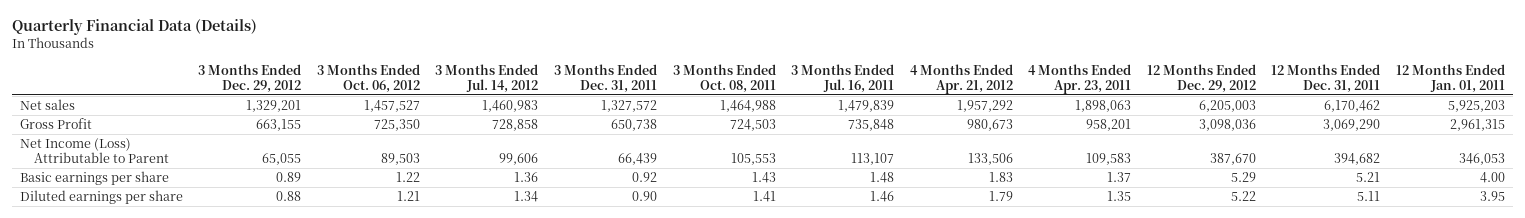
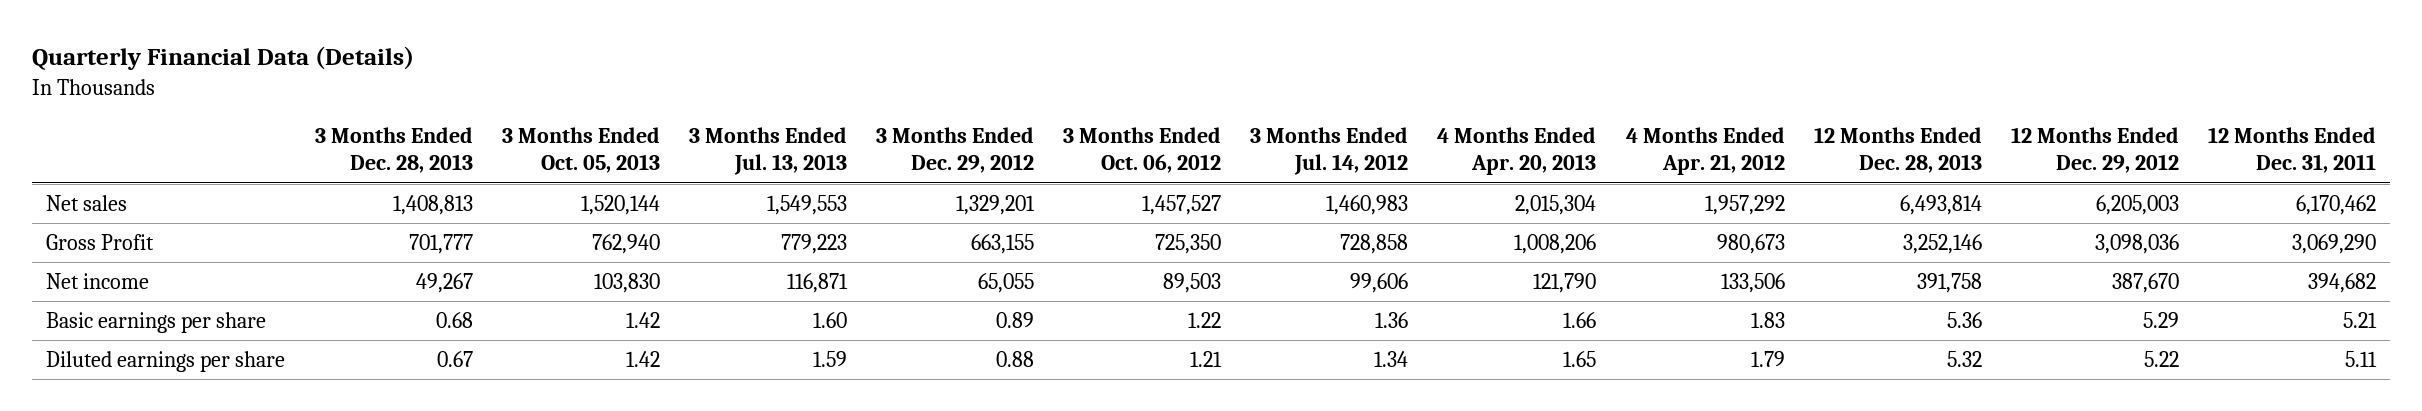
- | 3 Months Ended Dec. 29, 2012 | 3 Months Ended Oct. 06, 2012 | 3 Months Ended Jul. 14, 2012 | 3 Months Ended Dec. 31, 2011 | 3 Months Ended Oct. 08, 2011 | 3 Months Ended Jul. 16, 2011 | 4 Months Ended Apr. 21, 2012 | 4 Months Ended Apr. 23, 2011 | 12 Months Ended Dec. 29, 2012 | 12 Months Ended Dec. 31, 2011 | 12 Months Ended Jan. 01, 2011
+ | 3 Months Ended Dec. 28, 2013 | 3 Months Ended Oct. 05, 2013 | 3 Months Ended Jul. 13, 2013 | 3 Months Ended Dec. 29, 2012 | 3 Months Ended Oct. 06, 2012 | 3 Months Ended Jul. 14, 2012 | 4 Months Ended Apr. 20, 2013 | 4 Months Ended Apr. 21, 2012 | 12 Months Ended Dec. 28, 2013 | 12 Months Ended Dec. 29, 2012 | 12 Months Ended Dec. 31, 2011
- Net Income (Loss) Attributable to Parent | 65,055 | 89,503 | 99,606 | 66,439 | 105,553 | 113,107 | 133,506 | 109,583 | 387,670 | 394,682 | 346,053
+ Net income | 49,267 | 103,830 | 116,871 | 65,055 | 89,503 | 99,606 | 121,790 | 133,506 | 391,758 | 387,670 | 394,682

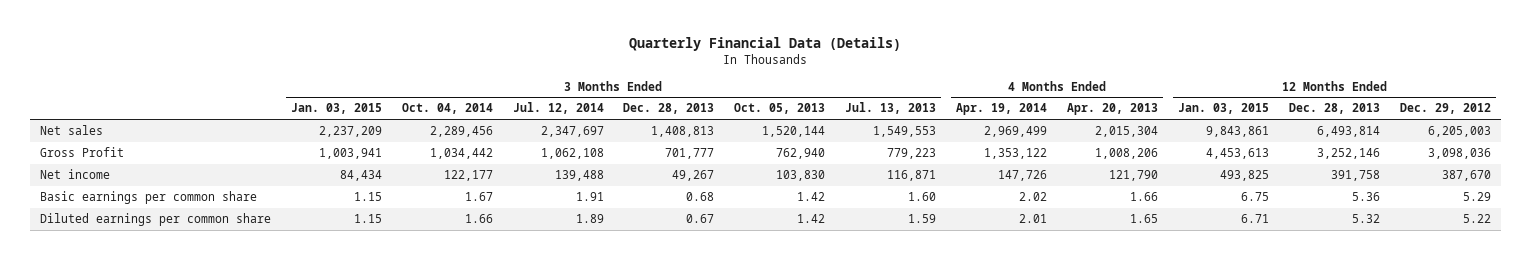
- | 3 Months Ended Dec. 28, 2013 | 3 Months Ended Oct. 05, 2013 | 3 Months Ended Jul. 13, 2013 | 3 Months Ended Dec. 29, 2012 | 3 Months Ended Oct. 06, 2012 | 3 Months Ended Jul. 14, 2012 | 4 Months Ended Apr. 20, 2013 | 4 Months Ended Apr. 21, 2012 | 12 Months Ended Dec. 28, 2013 | 12 Months Ended Dec. 29, 2012 | 12 Months Ended Dec. 31, 2011
+ | 3 Months Ended Jan. 03, 2015 | 3 Months Ended Oct. 04, 2014 | 3 Months Ended Jul. 12, 2014 | 3 Months Ended Dec. 28, 2013 | 3 Months Ended Oct. 05, 2013 | 3 Months Ended Jul. 13, 2013 | 4 Months Ended Apr. 19, 2014 | 4 Months Ended Apr. 20, 2013 | 12 Months Ended Jan. 03, 2015 | 12 Months Ended Dec. 28, 2013 | 12 Months Ended Dec. 29, 2012
- Basic earnings per share | 0.68 | 1.42 | 1.60 | 0.89 | 1.22 | 1.36 | 1.66 | 1.83 | 5.36 | 5.29 | 5.21
- Diluted earnings per share | 0.67 | 1.42 | 1.59 | 0.88 | 1.21 | 1.34 | 1.65 | 1.79 | 5.32 | 5.22 | 5.11
+ Basic earnings per common share | 1.15 | 1.67 | 1.91 | 0.68 | 1.42 | 1.60 | 2.02 | 1.66 | 6.75 | 5.36 | 5.29
+ Diluted earnings per common share | 1.15 | 1.66 | 1.89 | 0.67 | 1.42 | 1.59 | 2.01 | 1.65 | 6.71 | 5.32 | 5.22

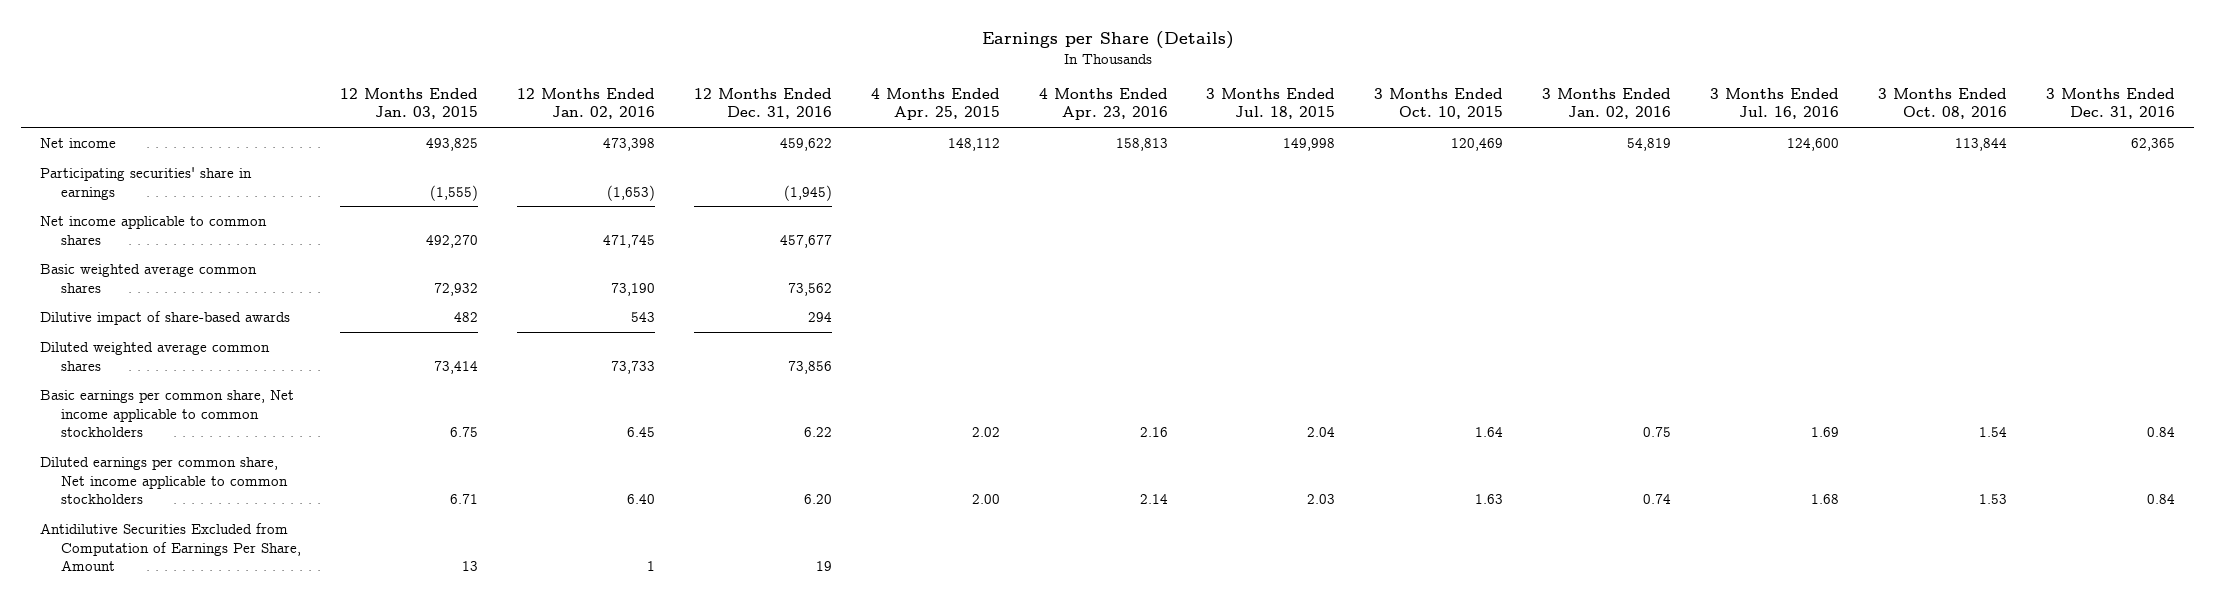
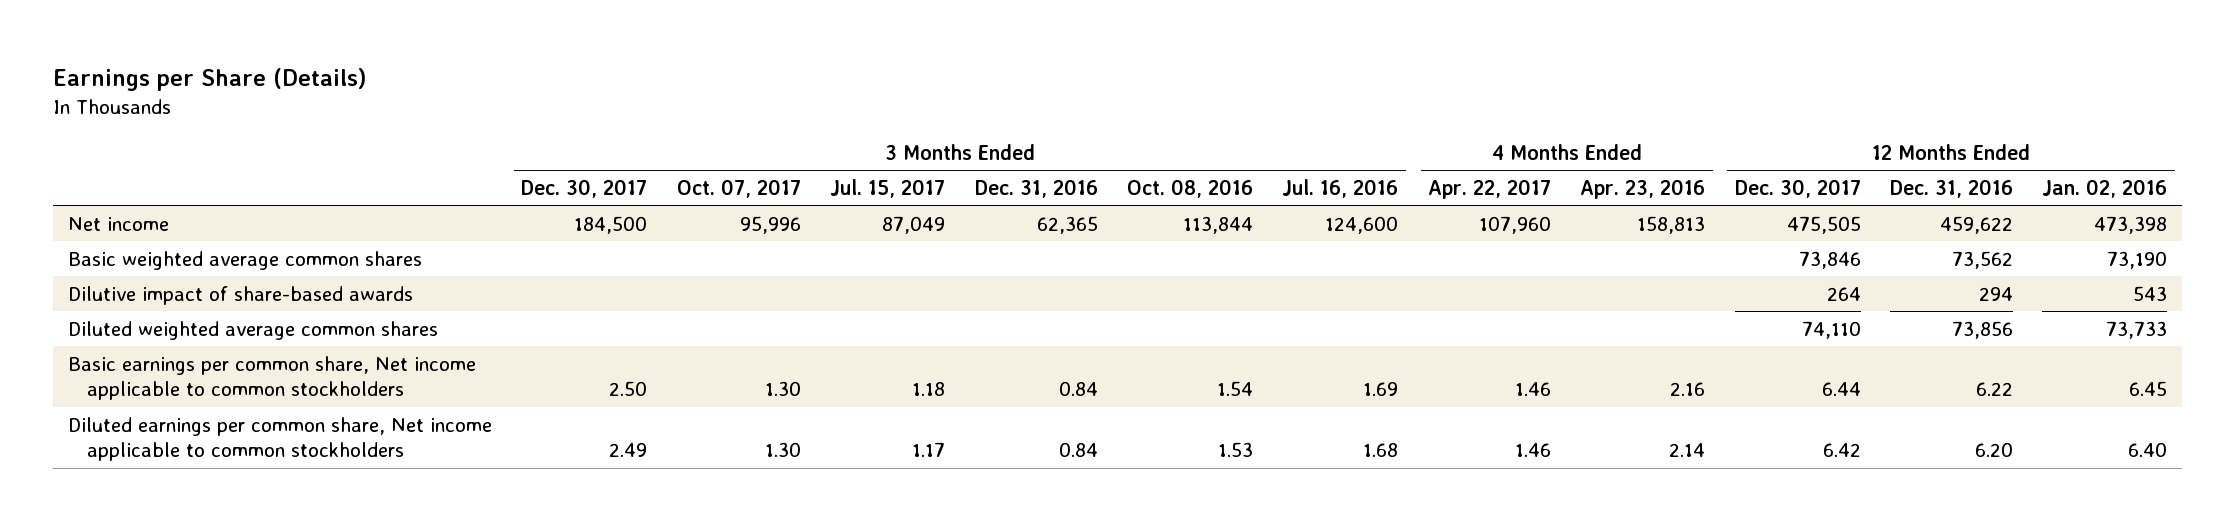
- | 12 Months Ended Jan. 03, 2015 | 12 Months Ended Jan. 02, 2016 | 12 Months Ended Dec. 31, 2016 | 4 Months Ended Apr. 25, 2015 | 4 Months Ended Apr. 23, 2016 | 3 Months Ended Jul. 18, 2015 | 3 Months Ended Oct. 10, 2015 | 3 Months Ended Jan. 02, 2016 | 3 Months Ended Jul. 16, 2016 | 3 Months Ended Oct. 08, 2016 | 3 Months Ended Dec. 31, 2016
+ | 3 Months Ended Dec. 30, 2017 | 3 Months Ended Oct. 07, 2017 | 3 Months Ended Jul. 15, 2017 | 3 Months Ended Dec. 31, 2016 | 3 Months Ended Oct. 08, 2016 | 3 Months Ended Jul. 16, 2016 | 4 Months Ended Apr. 22, 2017 | 4 Months Ended Apr. 23, 2016 | 12 Months Ended Dec. 30, 2017 | 12 Months Ended Dec. 31, 2016 | 12 Months Ended Jan. 02, 2016
- Participating securities' share in earnings | (1,555) | (1,653) | (1,945) | | | | | | | |
- Net income applicable to common shares | 492,270 | 471,745 | 457,677 | | | | | | | |
- Antidilutive Securities Excluded from Computation of Earnings Per Share, Amount | 13 | 1 | 19 | | | | | | | |

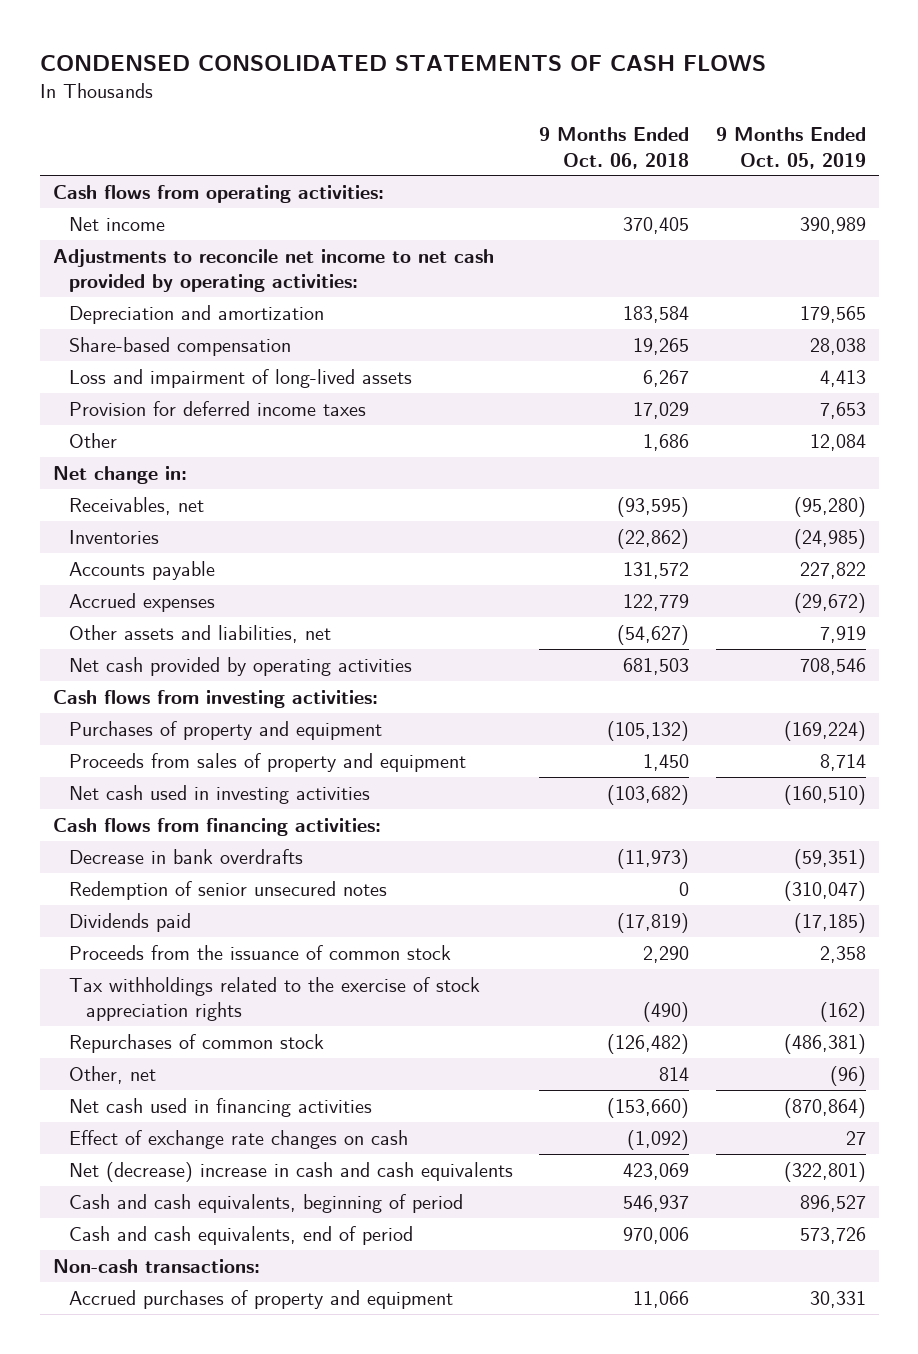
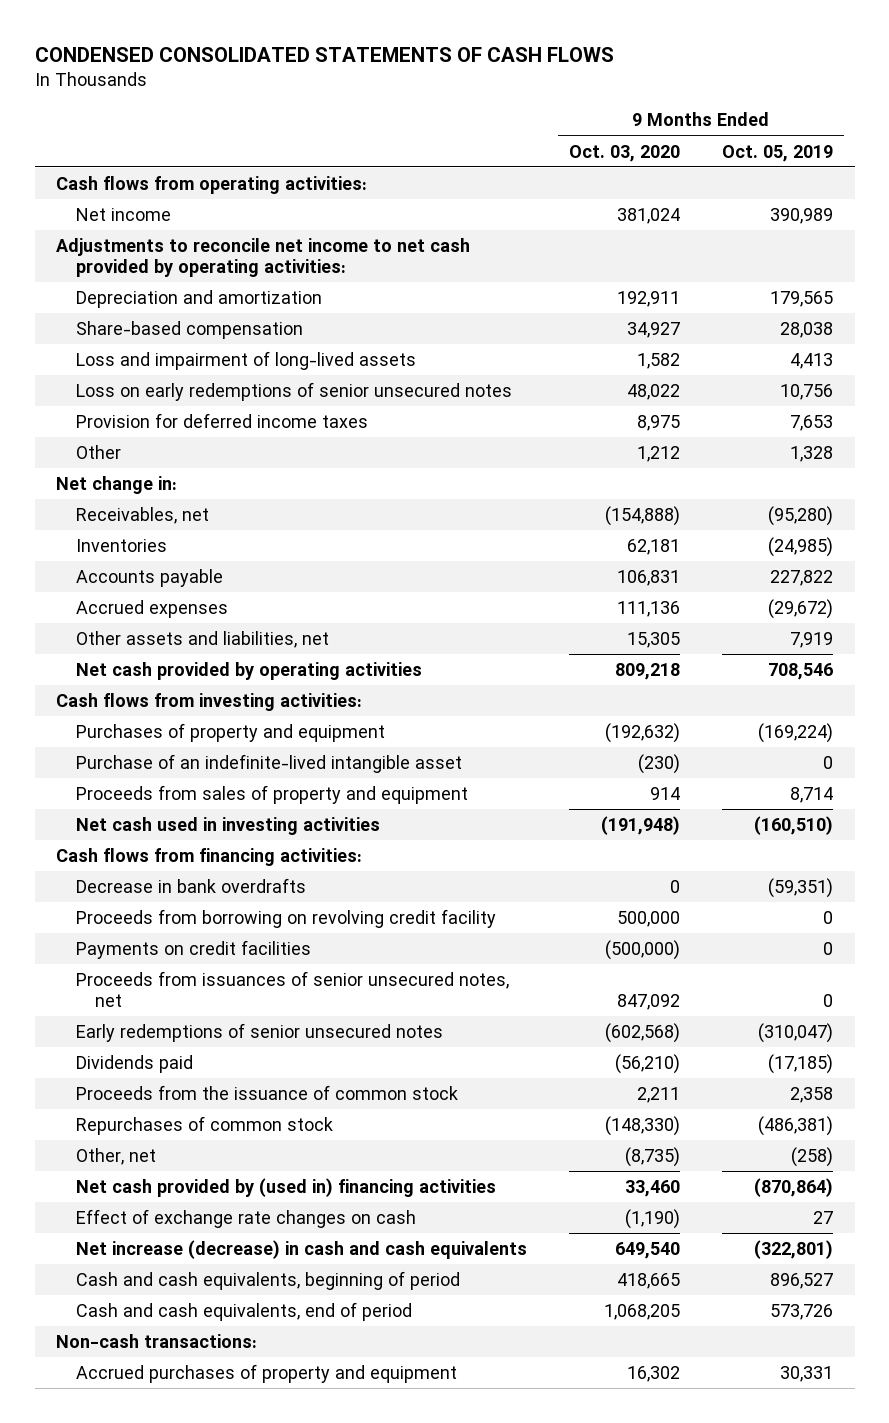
- | 9 Months Ended Oct. 06, 2018 | 9 Months Ended Oct. 05, 2019
+ | 9 Months Ended Oct. 03, 2020 | 9 Months Ended Oct. 05, 2019
+ Loss on early redemptions of senior unsecured notes | 48,022 | 10,756
- Other | 1,686 | 12,084
+ Other | 1,212 | 1,328
+ Purchase of an indefinite-lived intangible asset | (230) | 0
- Redemption of senior unsecured notes | 0 | (310,047)
+ Proceeds from borrowing on revolving credit facility | 500,000 | 0
+ Payments on credit facilities | (500,000) | 0
+ Proceeds from issuances of senior unsecured notes, net | 847,092 | 0
+ Early redemptions of senior unsecured notes | (602,568) | (310,047)
- Tax withholdings related to the exercise of stock appreciation rights | (490) | (162)
- Other, net | 814 | (96)
- Net cash used in financing activities | (153,660) | (870,864)
+ Other, net | (8,735) | (258)
+ Net cash provided by (used in) financing activities | 33,460 | (870,864)
- Net (decrease) increase in cash and cash equivalents | 423,069 | (322,801)
+ Net increase (decrease) in cash and cash equivalents | 649,540 | (322,801)

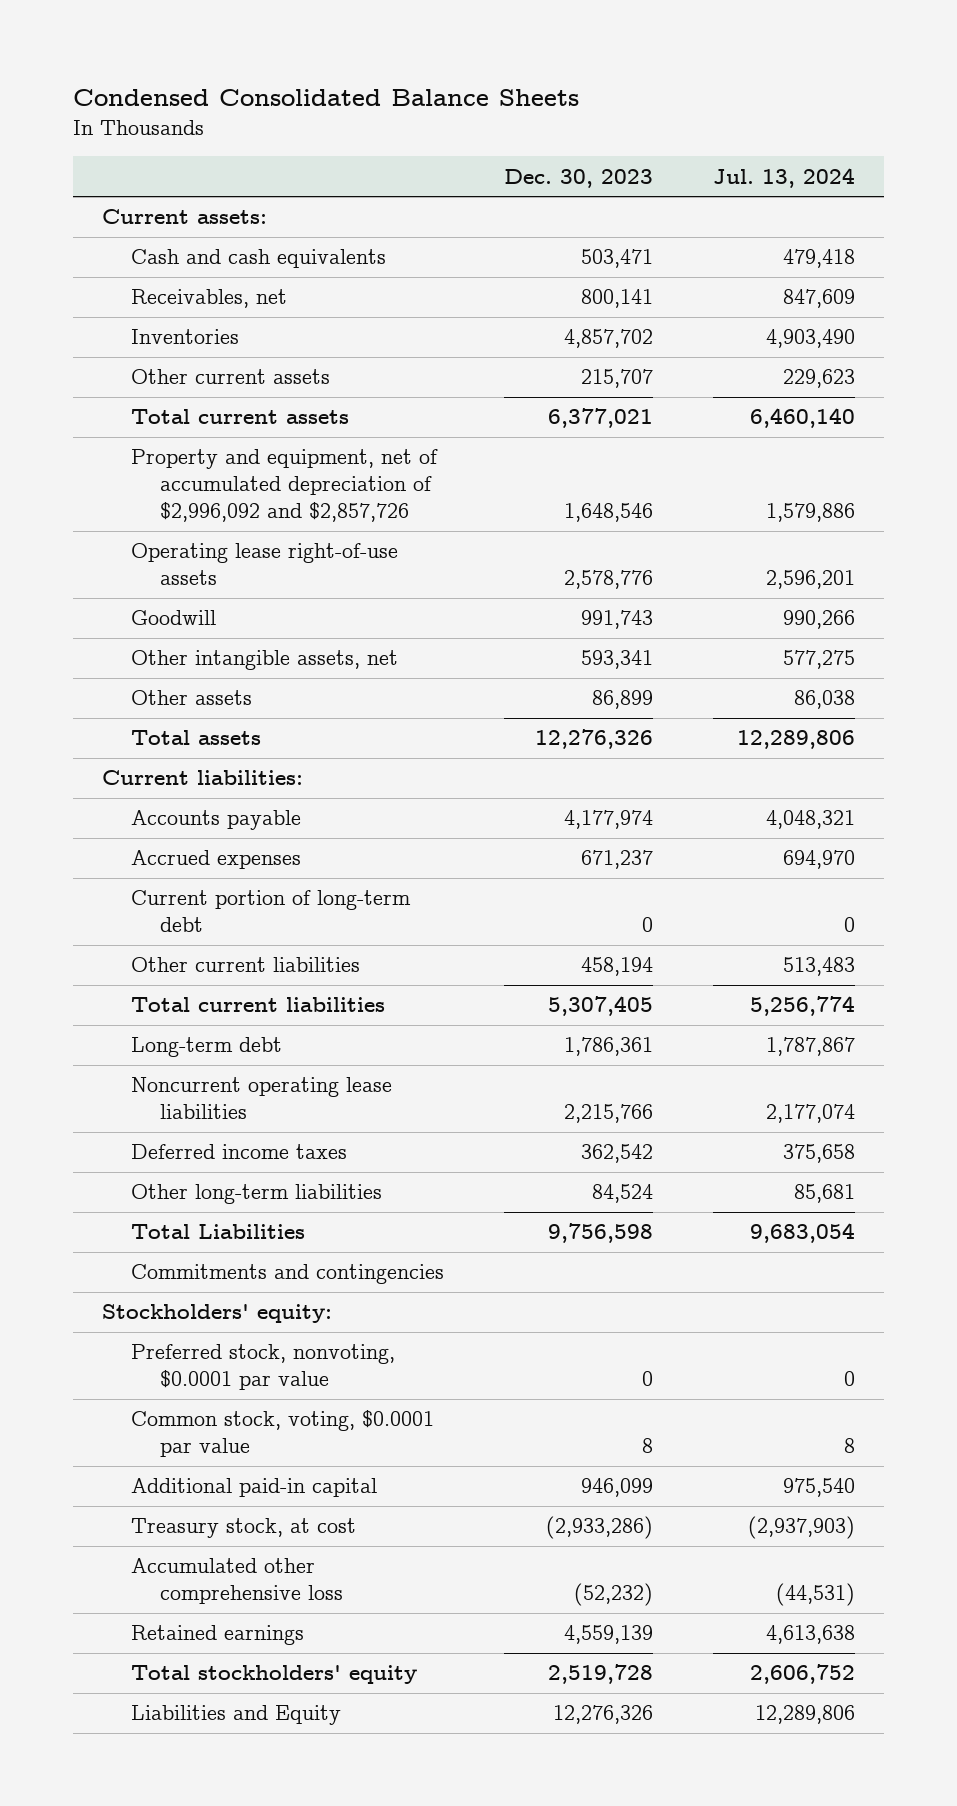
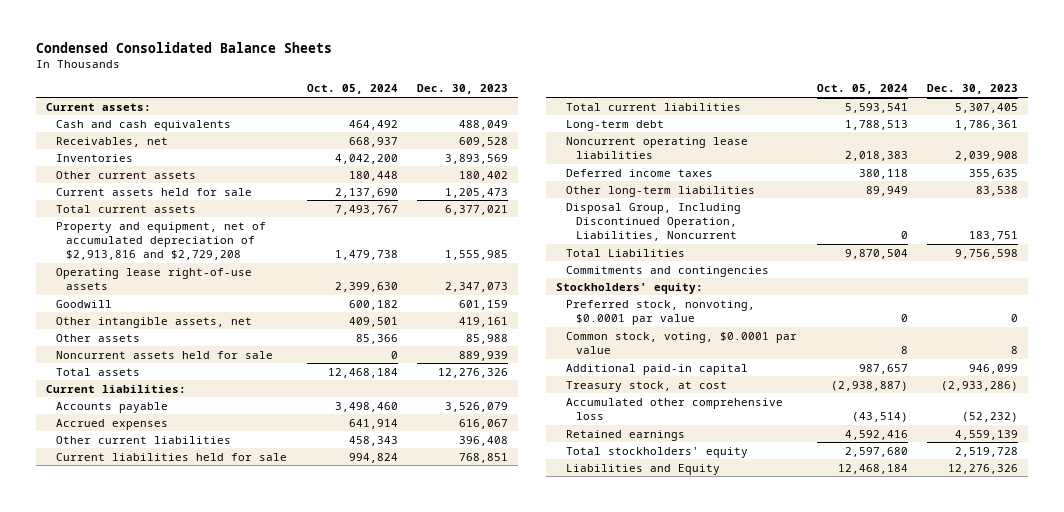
- | Dec. 30, 2023 | Jul. 13, 2024
+ | Oct. 05, 2024 | Dec. 30, 2023
- Cash and cash equivalents | 503,471 | 479,418
- Receivables, net | 800,141 | 847,609
- Inventories | 4,857,702 | 4,903,490
- Other current assets | 215,707 | 229,623
+ Cash and cash equivalents | 464,492 | 488,049
+ Receivables, net | 668,937 | 609,528
+ Inventories | 4,042,200 | 3,893,569
+ Other current assets | 180,448 | 180,402
+ Current assets held for sale | 2,137,690 | 1,205,473
- Property and equipment, net of accumulated depreciation of $2,996,092 and $2,857,726 | 1,648,546 | 1,579,886
- Operating lease right-of-use assets | 2,578,776 | 2,596,201
- Goodwill | 991,743 | 990,266
- Other intangible assets, net | 593,341 | 577,275
- Other assets | 86,899 | 86,038
+ Property and equipment, net of accumulated depreciation of $2,913,816 and $2,729,208 | 1,479,738 | 1,555,985
+ Operating lease right-of-use assets | 2,399,630 | 2,347,073
+ Goodwill | 600,182 | 601,159
+ Other intangible assets, net | 409,501 | 419,161
+ Other assets | 85,366 | 85,988
+ Noncurrent assets held for sale | 0 | 889,939
- Accounts payable | 4,177,974 | 4,048,321
- Accrued expenses | 671,237 | 694,970
- Current portion of long-term debt | 0 | 0
- Other current liabilities | 458,194 | 513,483
+ Accounts payable | 3,498,460 | 3,526,079
+ Accrued expenses | 641,914 | 616,067
+ Other current liabilities | 458,343 | 396,408
+ Current liabilities held for sale | 994,824 | 768,851
- Noncurrent operating lease liabilities | 2,215,766 | 2,177,074
- Deferred income taxes | 362,542 | 375,658
- Other long-term liabilities | 84,524 | 85,681
+ Noncurrent operating lease liabilities | 2,018,383 | 2,039,908
+ Deferred income taxes | 380,118 | 355,635
+ Other long-term liabilities | 89,949 | 83,538
+ Disposal Group, Including Discontinued Operation, Liabilities, Noncurrent | 0 | 183,751

